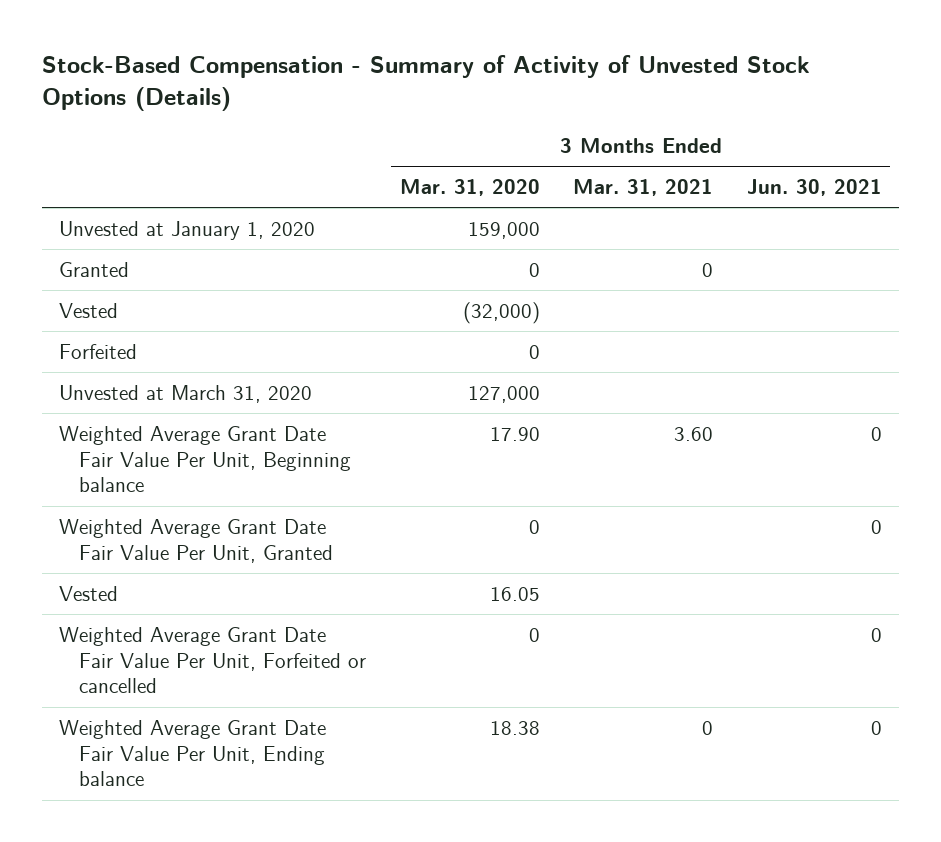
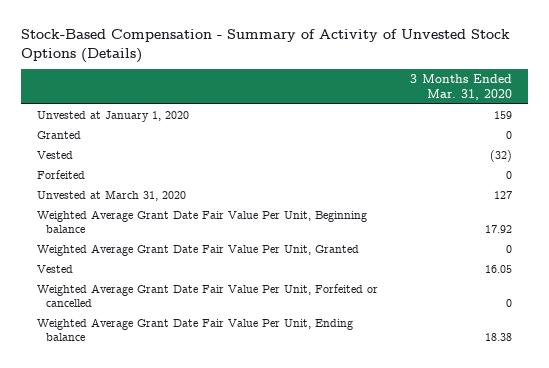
- | 3 Months Ended Mar. 31, 2020 | 3 Months Ended Mar. 31, 2021 | 3 Months Ended Jun. 30, 2021
+ | 3 Months Ended Mar. 31, 2020
- Unvested at January 1, 2020 | 159,000 | |
+ Unvested at January 1, 2020 | 159
- Vested | (32,000) | |
+ Vested | (32)
- Unvested at March 31, 2020 | 127,000 | |
- Weighted Average Grant Date Fair Value Per Unit, Beginning balance | 17.90 | 3.60 | 0
+ Unvested at March 31, 2020 | 127
+ Weighted Average Grant Date Fair Value Per Unit, Beginning balance | 17.92

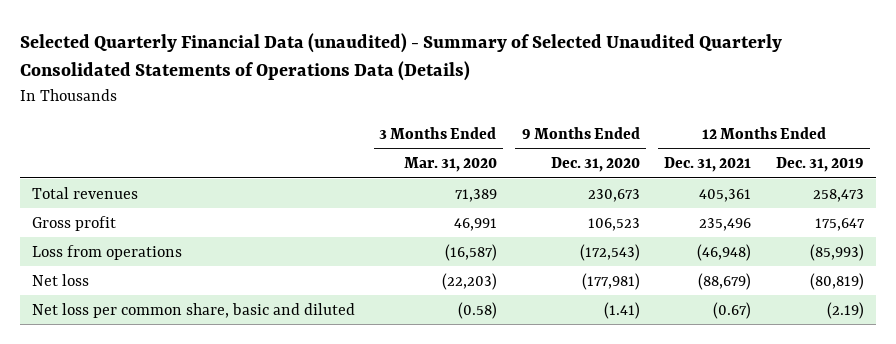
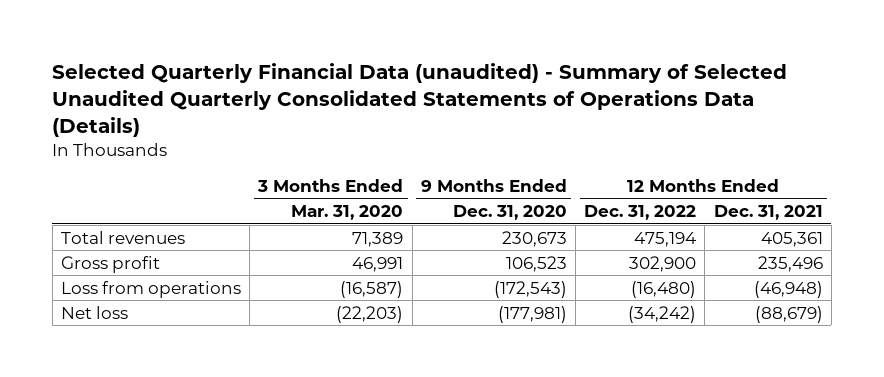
- | 3 Months Ended Mar. 31, 2020 | 9 Months Ended Dec. 31, 2020 | 12 Months Ended Dec. 31, 2021 | 12 Months Ended Dec. 31, 2019
+ | 3 Months Ended Mar. 31, 2020 | 9 Months Ended Dec. 31, 2020 | 12 Months Ended Dec. 31, 2022 | 12 Months Ended Dec. 31, 2021
- Net loss per common share, basic and diluted | (0.58) | (1.41) | (0.67) | (2.19)

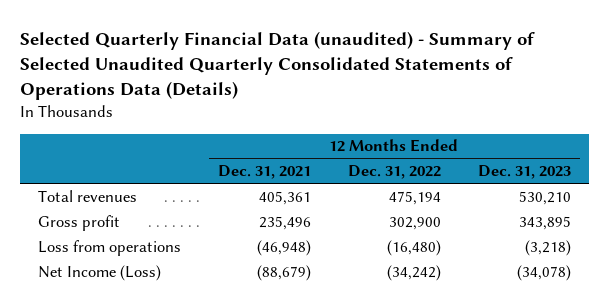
- | 3 Months Ended Mar. 31, 2020 | 9 Months Ended Dec. 31, 2020 | 12 Months Ended Dec. 31, 2022 | 12 Months Ended Dec. 31, 2021
+ | 12 Months Ended Dec. 31, 2021 | 12 Months Ended Dec. 31, 2022 | 12 Months Ended Dec. 31, 2023
- Net loss | (22,203) | (177,981) | (34,242) | (88,679)
+ Net Income (Loss) | (88,679) | (34,242) | (34,078)

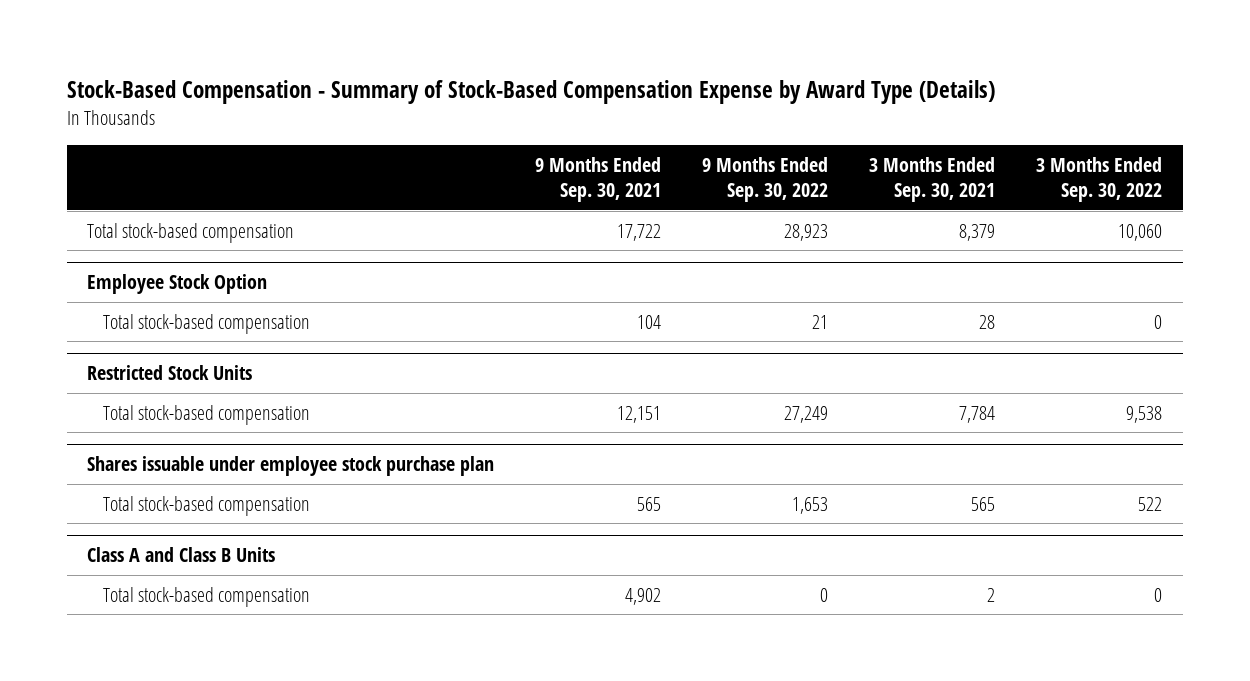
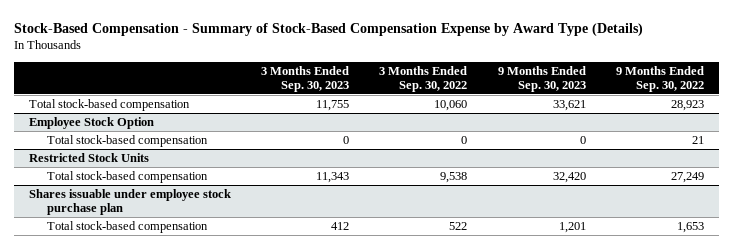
- | 9 Months Ended Sep. 30, 2021 | 9 Months Ended Sep. 30, 2022 | 3 Months Ended Sep. 30, 2021 | 3 Months Ended Sep. 30, 2022
+ | 3 Months Ended Sep. 30, 2023 | 3 Months Ended Sep. 30, 2022 | 9 Months Ended Sep. 30, 2023 | 9 Months Ended Sep. 30, 2022
- Class A and Class B Units
- Total stock-based compensation | 4,902 | 0 | 2 | 0

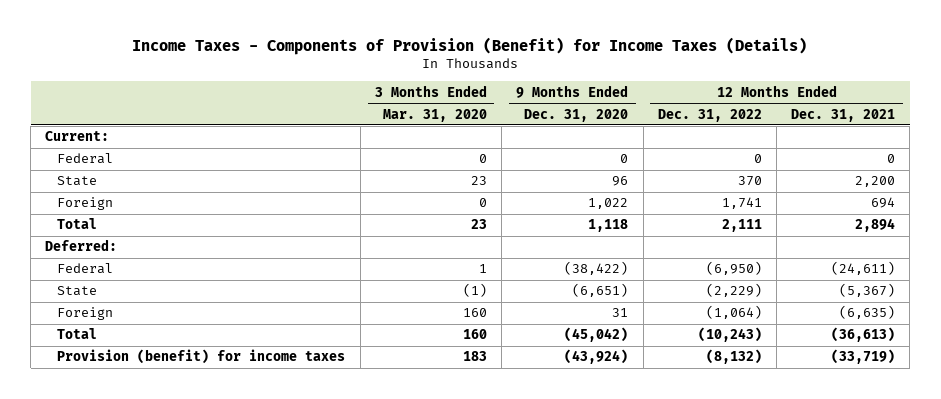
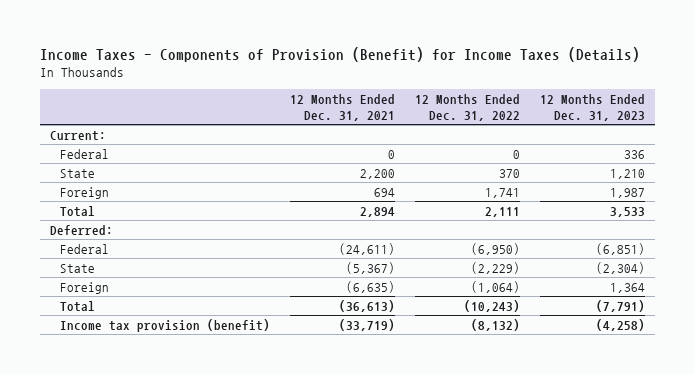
- | 3 Months Ended Mar. 31, 2020 | 9 Months Ended Dec. 31, 2020 | 12 Months Ended Dec. 31, 2022 | 12 Months Ended Dec. 31, 2021
+ | 12 Months Ended Dec. 31, 2021 | 12 Months Ended Dec. 31, 2022 | 12 Months Ended Dec. 31, 2023
- Provision (benefit) for income taxes | 183 | (43,924) | (8,132) | (33,719)
+ Income tax provision (benefit) | (33,719) | (8,132) | (4,258)

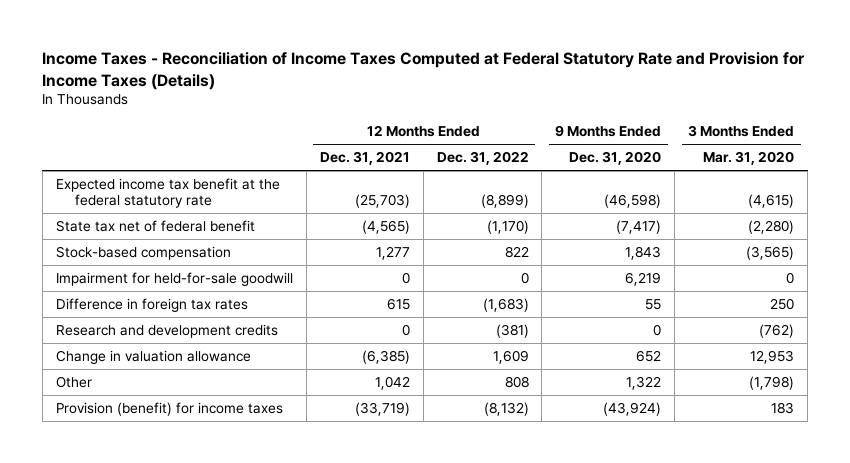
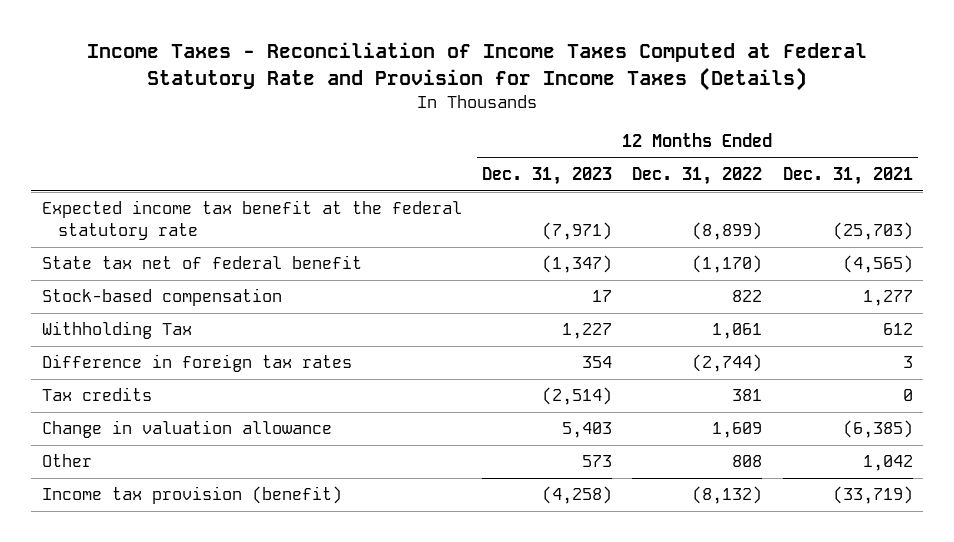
- | 12 Months Ended Dec. 31, 2021 | 12 Months Ended Dec. 31, 2022 | 9 Months Ended Dec. 31, 2020 | 3 Months Ended Mar. 31, 2020
+ | 12 Months Ended Dec. 31, 2023 | 12 Months Ended Dec. 31, 2022 | 12 Months Ended Dec. 31, 2021
- Impairment for held-for-sale goodwill | 0 | 0 | 6,219 | 0
- Difference in foreign tax rates | 615 | (1,683) | 55 | 250
- Research and development credits | 0 | (381) | 0 | (762)
+ Withholding Tax | 1,227 | 1,061 | 612
+ Difference in foreign tax rates | 354 | (2,744) | 3
+ Tax credits | (2,514) | 381 | 0
- Provision (benefit) for income taxes | (33,719) | (8,132) | (43,924) | 183
+ Income tax provision (benefit) | (4,258) | (8,132) | (33,719)

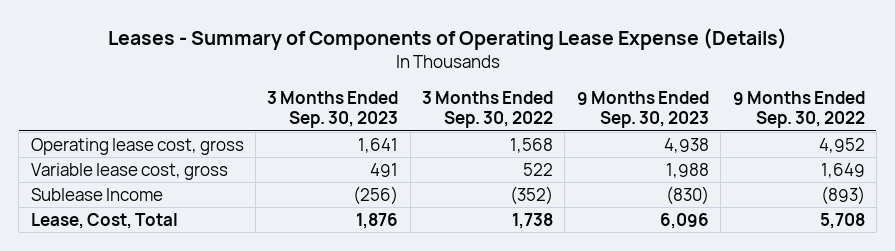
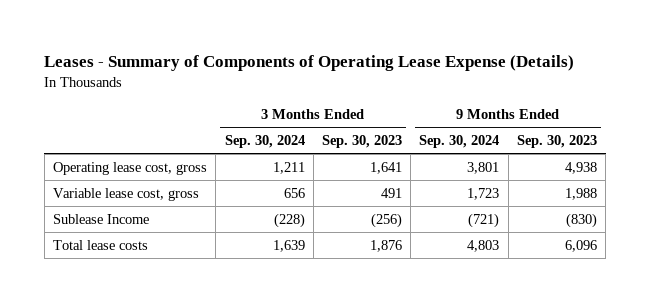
- | 3 Months Ended Sep. 30, 2023 | 3 Months Ended Sep. 30, 2022 | 9 Months Ended Sep. 30, 2023 | 9 Months Ended Sep. 30, 2022
+ | 3 Months Ended Sep. 30, 2024 | 3 Months Ended Sep. 30, 2023 | 9 Months Ended Sep. 30, 2024 | 9 Months Ended Sep. 30, 2023
- Lease, Cost, Total | 1,876 | 1,738 | 6,096 | 5,708
+ Total lease costs | 1,639 | 1,876 | 4,803 | 6,096

